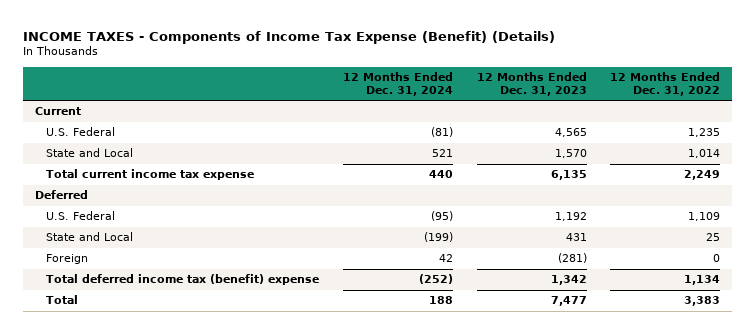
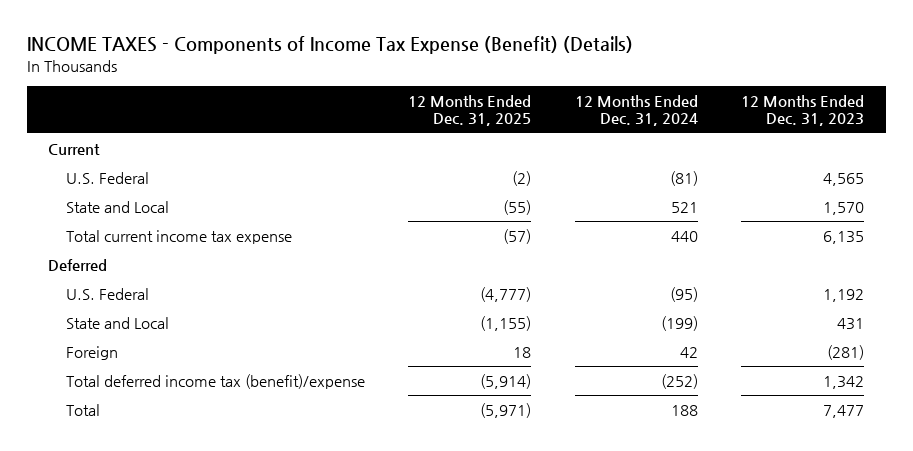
- | 12 Months Ended Dec. 31, 2024 | 12 Months Ended Dec. 31, 2023 | 12 Months Ended Dec. 31, 2022
+ | 12 Months Ended Dec. 31, 2025 | 12 Months Ended Dec. 31, 2024 | 12 Months Ended Dec. 31, 2023
- Total deferred income tax (benefit) expense | (252) | 1,342 | 1,134
+ Total deferred income tax (benefit)/expense | (5,914) | (252) | 1,342

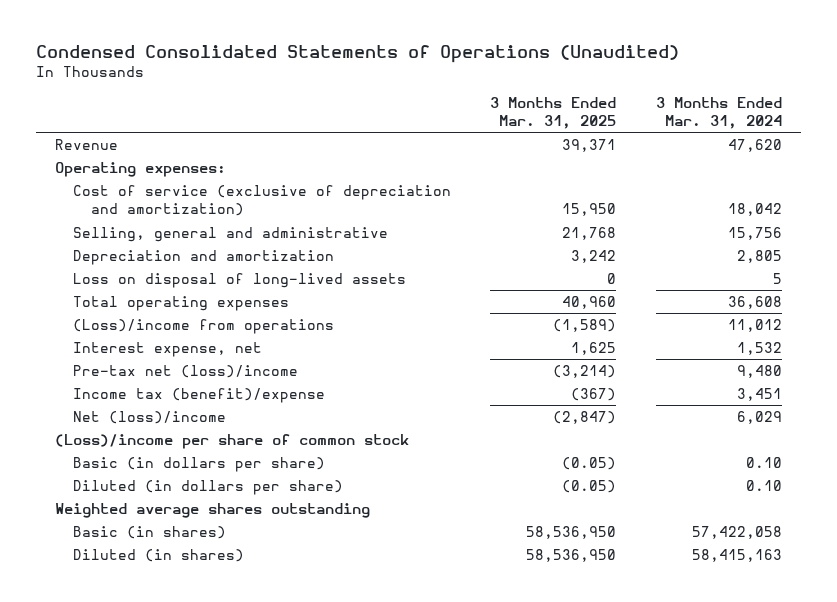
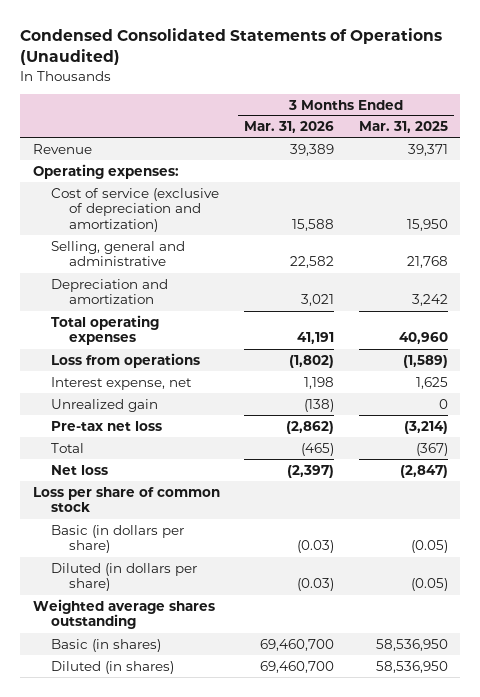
- | 3 Months Ended Mar. 31, 2025 | 3 Months Ended Mar. 31, 2024
+ | 3 Months Ended Mar. 31, 2026 | 3 Months Ended Mar. 31, 2025
- Loss on disposal of long-lived assets | 0 | 5
- (Loss)/income from operations | (1,589) | 11,012
+ Loss from operations | (1,802) | (1,589)
- Pre-tax net (loss)/income | (3,214) | 9,480
- Income tax (benefit)/expense | (367) | 3,451
- Net (loss)/income | (2,847) | 6,029
- (Loss)/income per share of common stock
+ Unrealized gain | (138) | 0
+ Pre-tax net loss | (2,862) | (3,214)
+ Total | (465) | (367)
+ Net loss | (2,397) | (2,847)
+ Loss per share of common stock

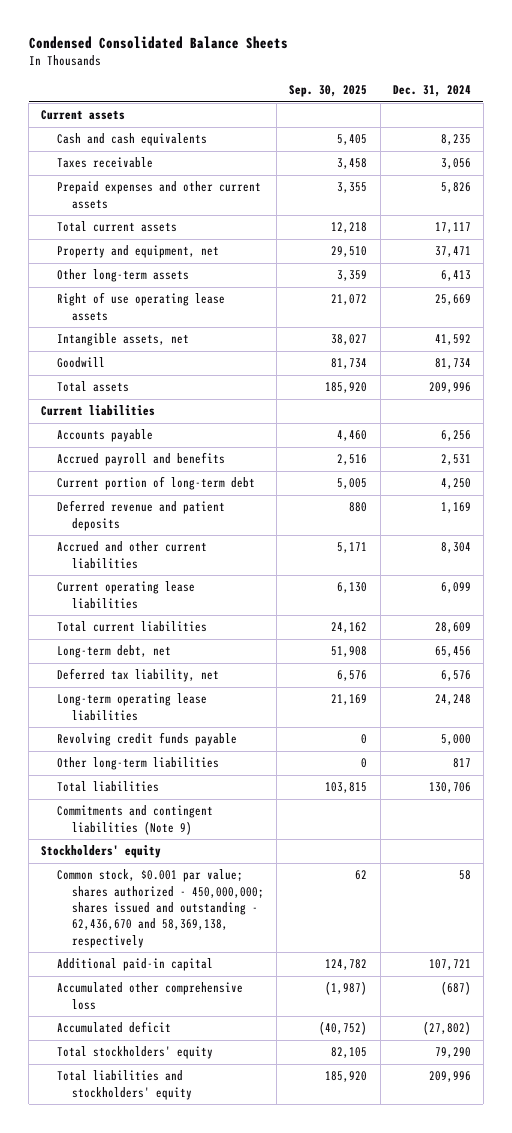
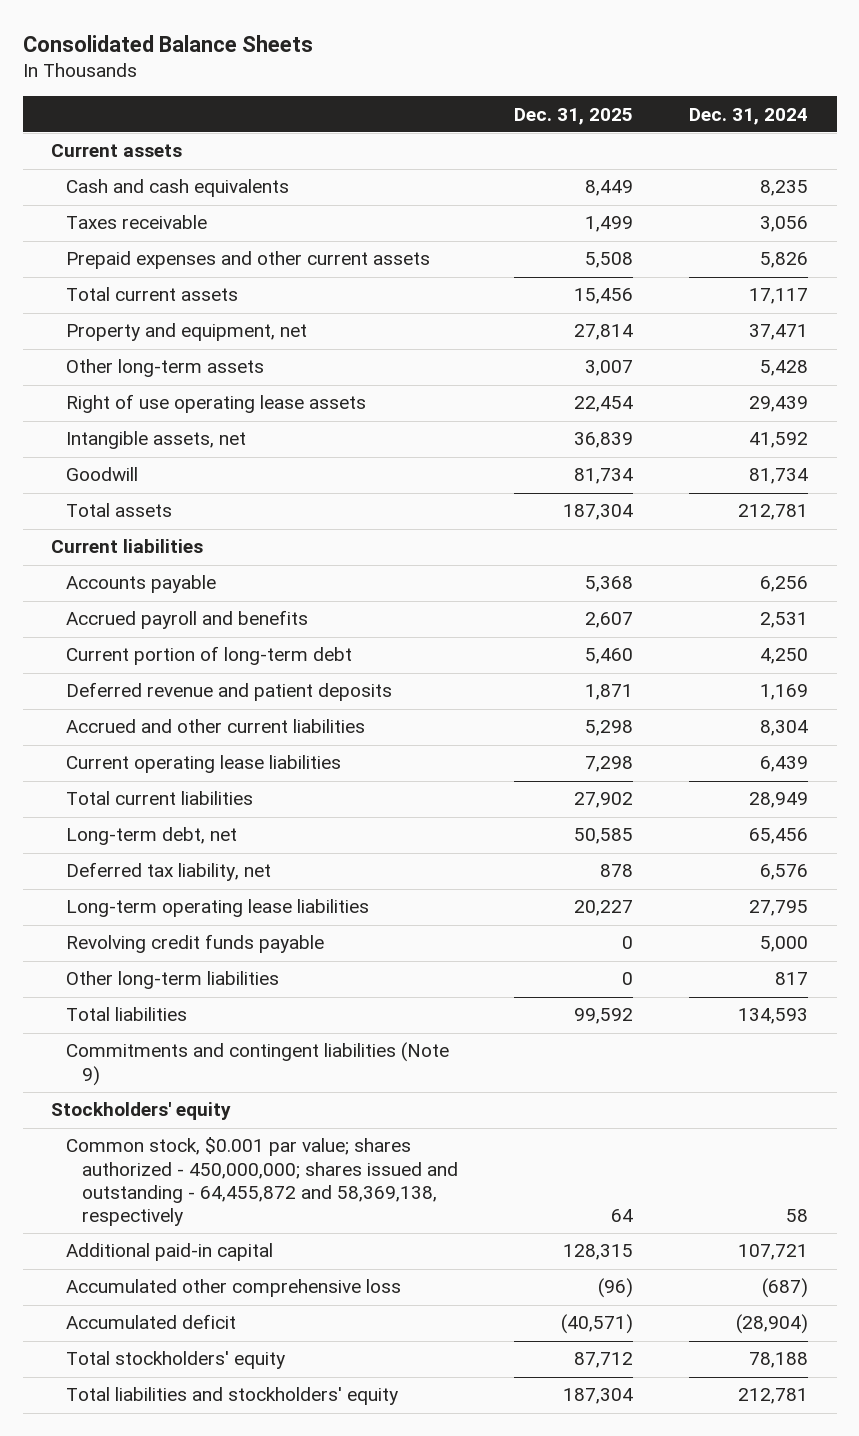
- Condensed Consolidated Balance Sheets
+ Consolidated Balance Sheets
- | Sep. 30, 2025 | Dec. 31, 2024
+ | Dec. 31, 2025 | Dec. 31, 2024
- Other long-term assets | 3,359 | 6,413
- Right of use operating lease assets | 21,072 | 25,669
+ Other long-term assets | 3,007 | 5,428
+ Right of use operating lease assets | 22,454 | 29,439
- Total assets | 185,920 | 209,996
+ Total assets | 187,304 | 212,781
- Current operating lease liabilities | 6,130 | 6,099
- Total current liabilities | 24,162 | 28,609
+ Current operating lease liabilities | 7,298 | 6,439
+ Total current liabilities | 27,902 | 28,949
- Long-term operating lease liabilities | 21,169 | 24,248
+ Long-term operating lease liabilities | 20,227 | 27,795
- Total liabilities | 103,815 | 130,706
+ Total liabilities | 99,592 | 134,593
- Common stock, $0.001 par value; shares authorized - 450,000,000; shares issued and outstanding - 62,436,670 and 58,369,138, respectively | 62 | 58
+ Common stock, $0.001 par value; shares authorized - 450,000,000; shares issued and outstanding - 64,455,872 and 58,369,138, respectively | 64 | 58
- Accumulated deficit | (40,752) | (27,802)
- Total stockholders' equity | 82,105 | 79,290
- Total liabilities and stockholders' equity | 185,920 | 209,996
+ Accumulated deficit | (40,571) | (28,904)
+ Total stockholders' equity | 87,712 | 78,188
+ Total liabilities and stockholders' equity | 187,304 | 212,781

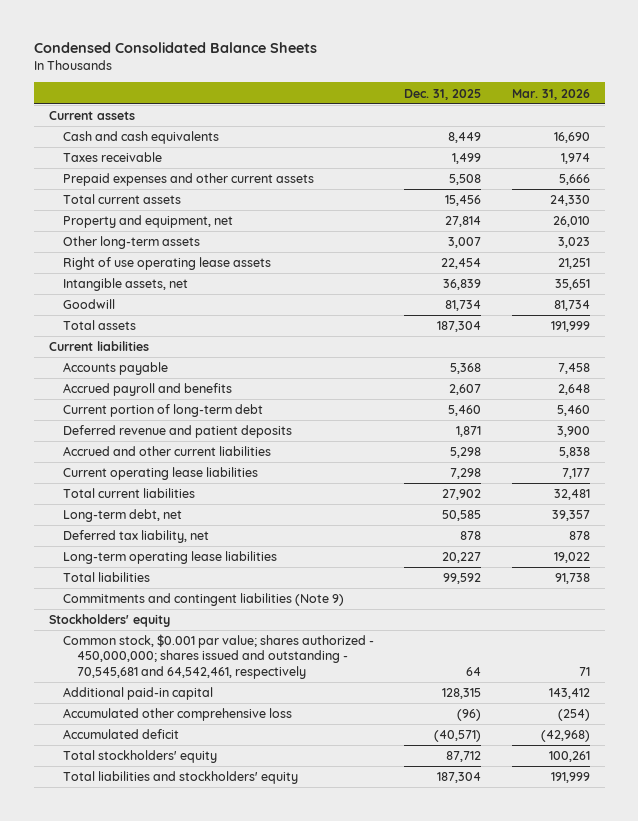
- Consolidated Balance Sheets
+ Condensed Consolidated Balance Sheets
- | Dec. 31, 2025 | Dec. 31, 2024
+ | Dec. 31, 2025 | Mar. 31, 2026
- Revolving credit funds payable | 0 | 5,000
- Other long-term liabilities | 0 | 817
- Common stock, $0.001 par value; shares authorized - 450,000,000; shares issued and outstanding - 64,455,872 and 58,369,138, respectively | 64 | 58
+ Common stock, $0.001 par value; shares authorized - 450,000,000; shares issued and outstanding - 70,545,681 and 64,542,461, respectively | 64 | 71

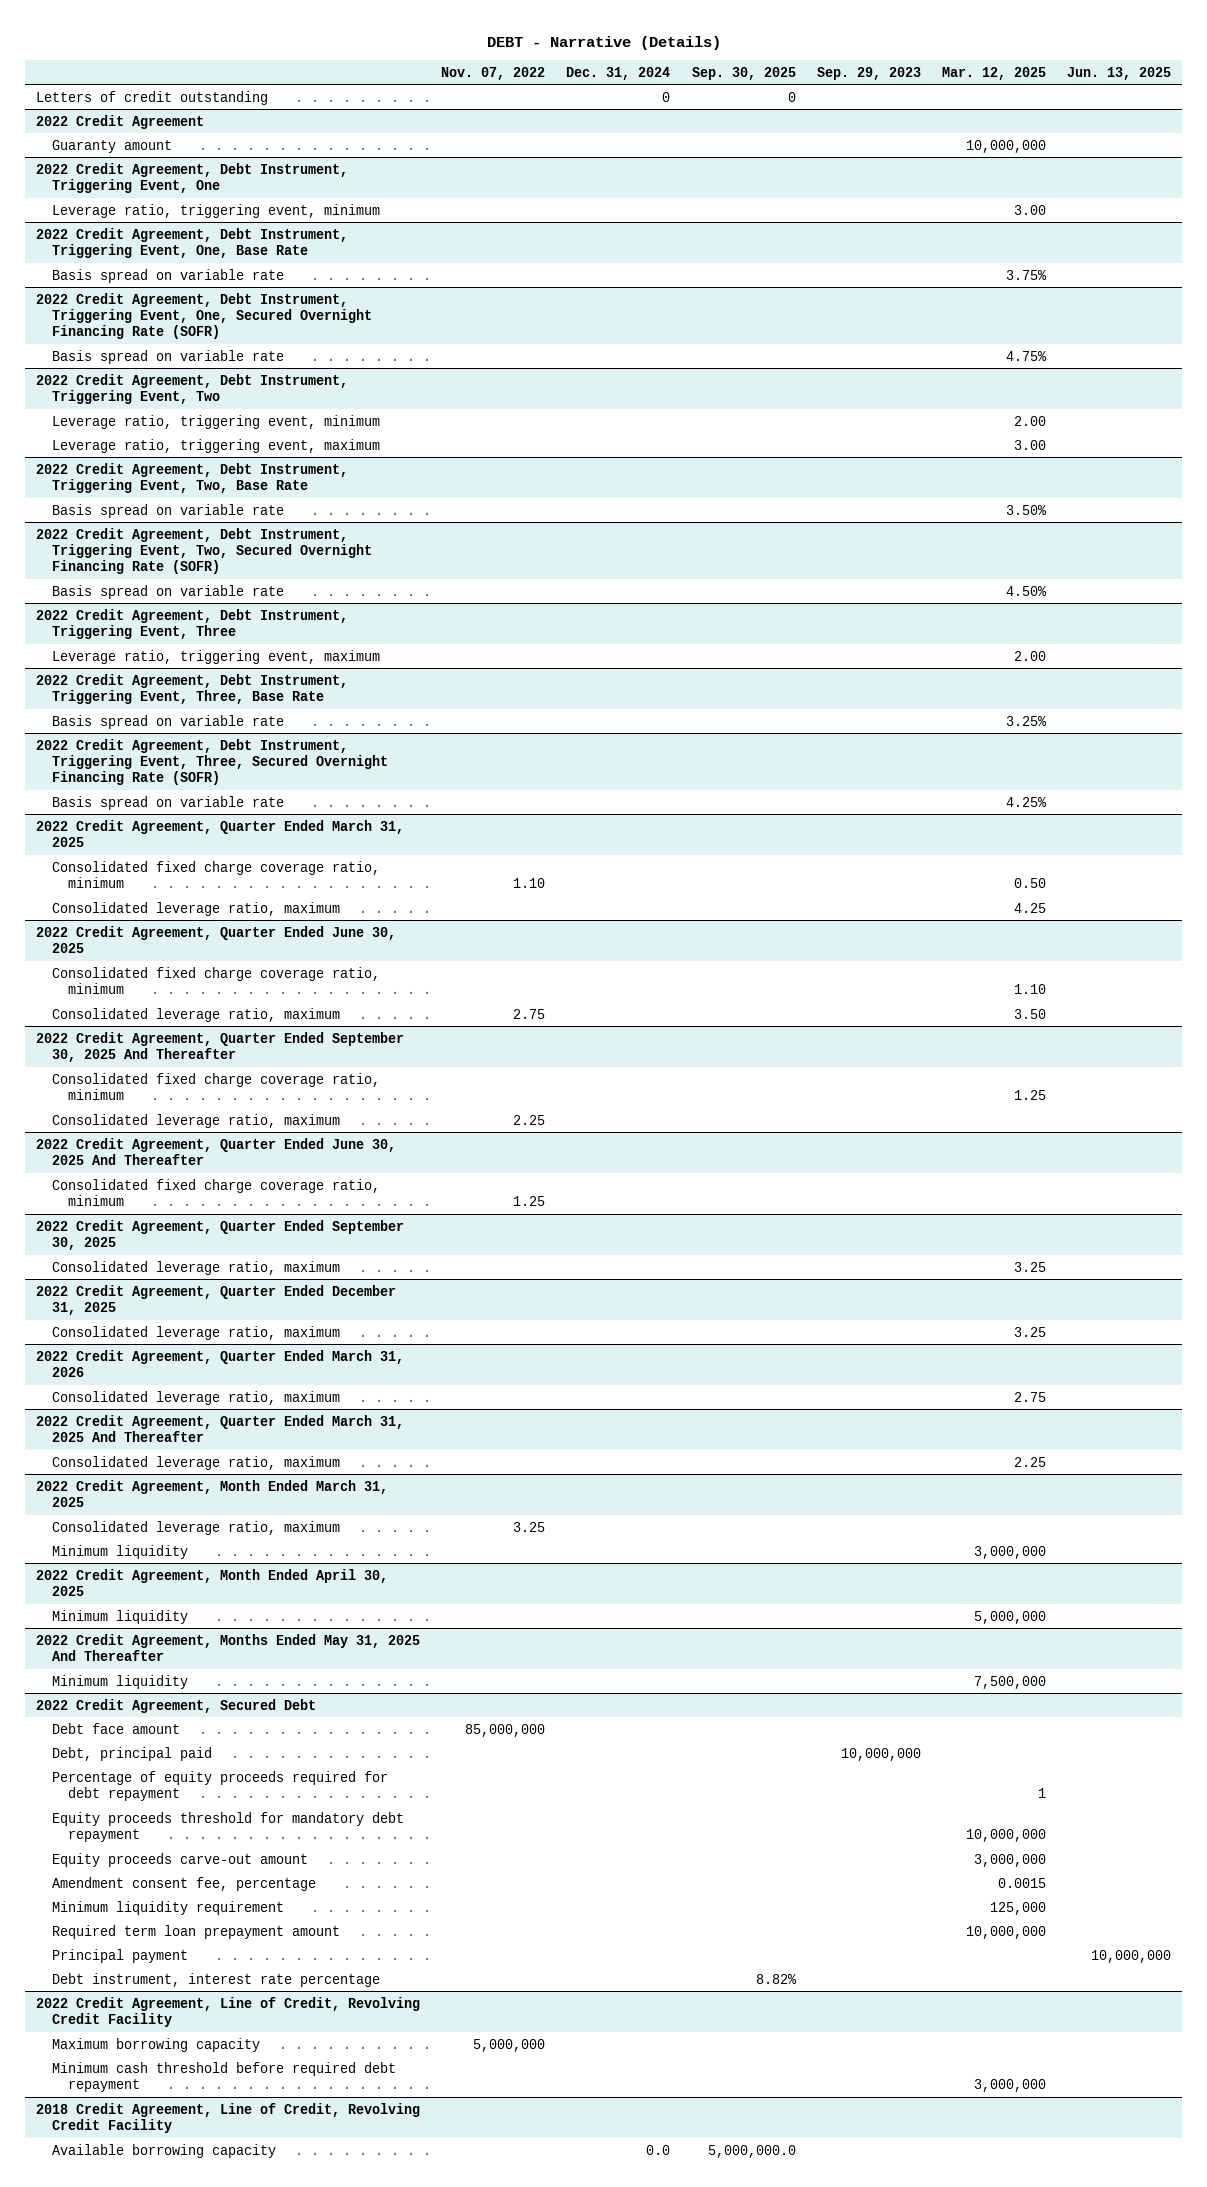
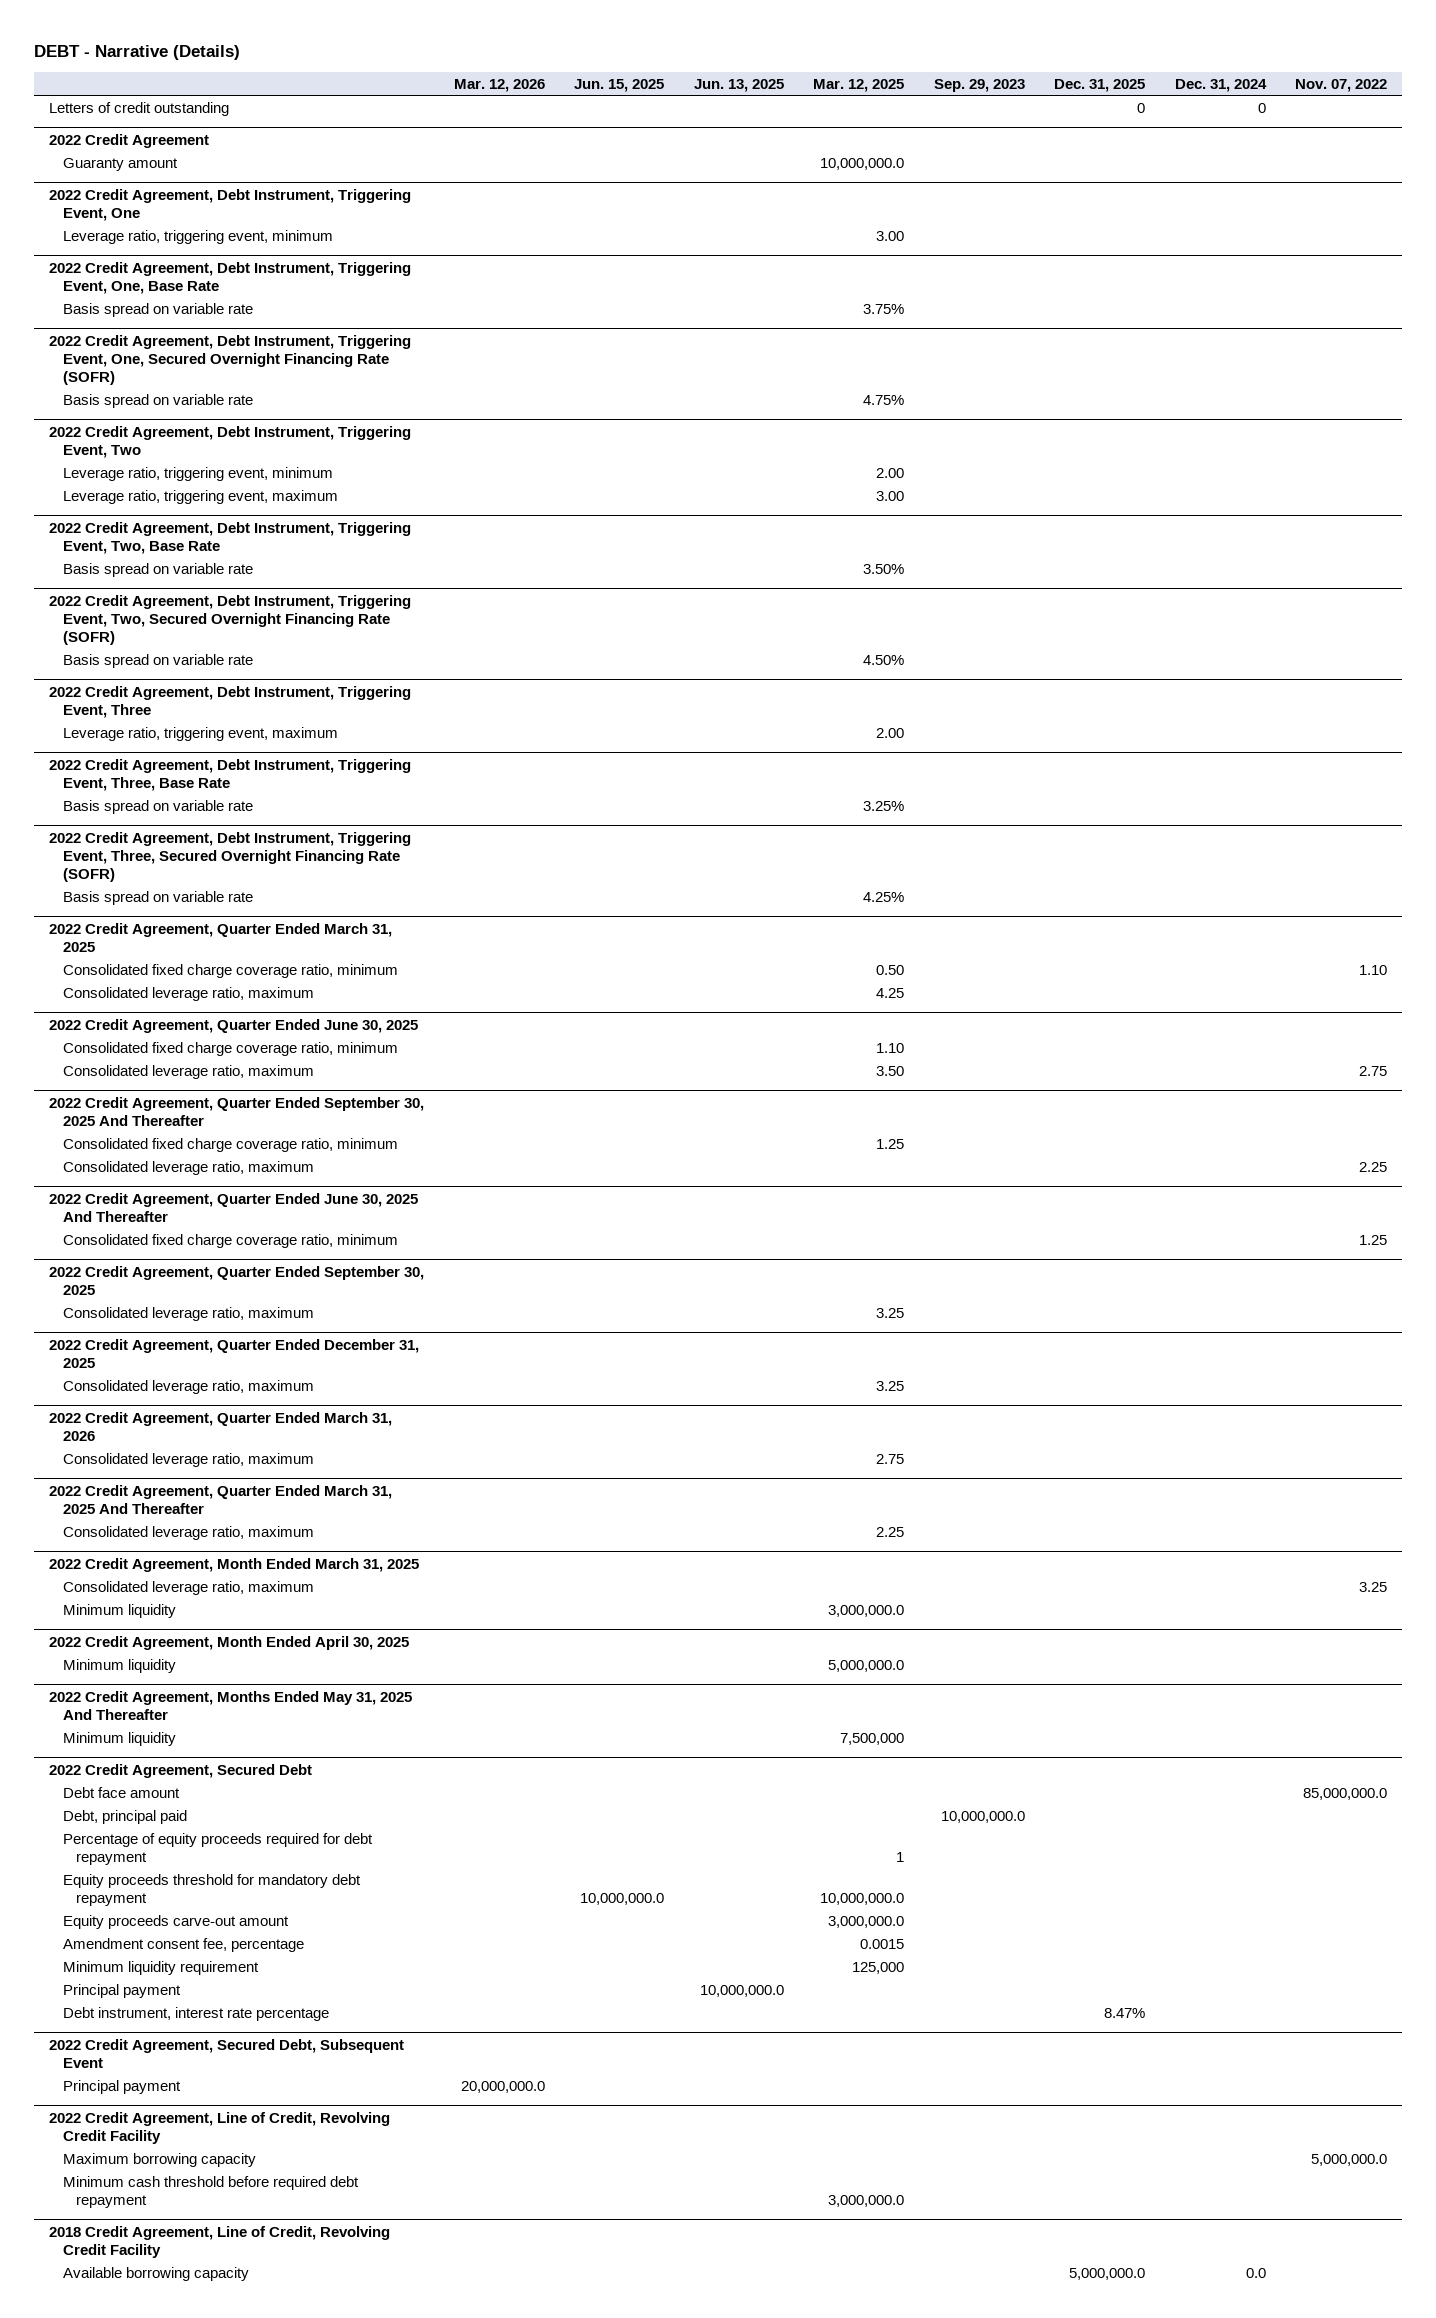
- | Nov. 07, 2022 | Dec. 31, 2024 | Sep. 30, 2025 | Sep. 29, 2023 | Mar. 12, 2025 | Jun. 13, 2025
+ | Mar. 12, 2026 | Jun. 15, 2025 | Jun. 13, 2025 | Mar. 12, 2025 | Sep. 29, 2023 | Dec. 31, 2025 | Dec. 31, 2024 | Nov. 07, 2022
@ 2022 Credit Agreement
- Guaranty amount | | | | | 10,000,000 |
+ Guaranty amount | | | | 10,000,000.0 | | | |
@ 2022 Credit Agreement, Month Ended March 31, 2025
- Minimum liquidity | | | | | 3,000,000 |
+ Minimum liquidity | | | | 3,000,000.0 | | | |
@ 2022 Credit Agreement, Month Ended April 30, 2025
- Minimum liquidity | | | | | 5,000,000 |
+ Minimum liquidity | | | | 5,000,000.0 | | | |
@ 2022 Credit Agreement, Secured Debt
- Debt face amount | 85,000,000 | | | | |
- Debt, principal paid | | | | 10,000,000 | |
+ Debt face amount | | | | | | | | 85,000,000.0
+ Debt, principal paid | | | | | 10,000,000.0 | | |
- Equity proceeds threshold for mandatory debt repayment | | | | | 10,000,000 |
- Equity proceeds carve-out amount | | | | | 3,000,000 |
+ Equity proceeds threshold for mandatory debt repayment | | 10,000,000.0 | | 10,000,000.0 | | | |
+ Equity proceeds carve-out amount | | | | 3,000,000.0 | | | |
- Required term loan prepayment amount | | | | | 10,000,000 |
- Principal payment | | | | | | 10,000,000
+ Principal payment | | | 10,000,000.0 | | | | |
+ 2022 Credit Agreement, Secured Debt, Subsequent Event
+ Principal payment | 20,000,000.0 | | | | | | |
@ 2022 Credit Agreement, Line of Credit, Revolving Credit Facility
- Maximum borrowing capacity | 5,000,000 | | | | |
- Minimum cash threshold before required debt repayment | | | | | 3,000,000 |
+ Maximum borrowing capacity | | | | | | | | 5,000,000.0
+ Minimum cash threshold before required debt repayment | | | | 3,000,000.0 | | | |

